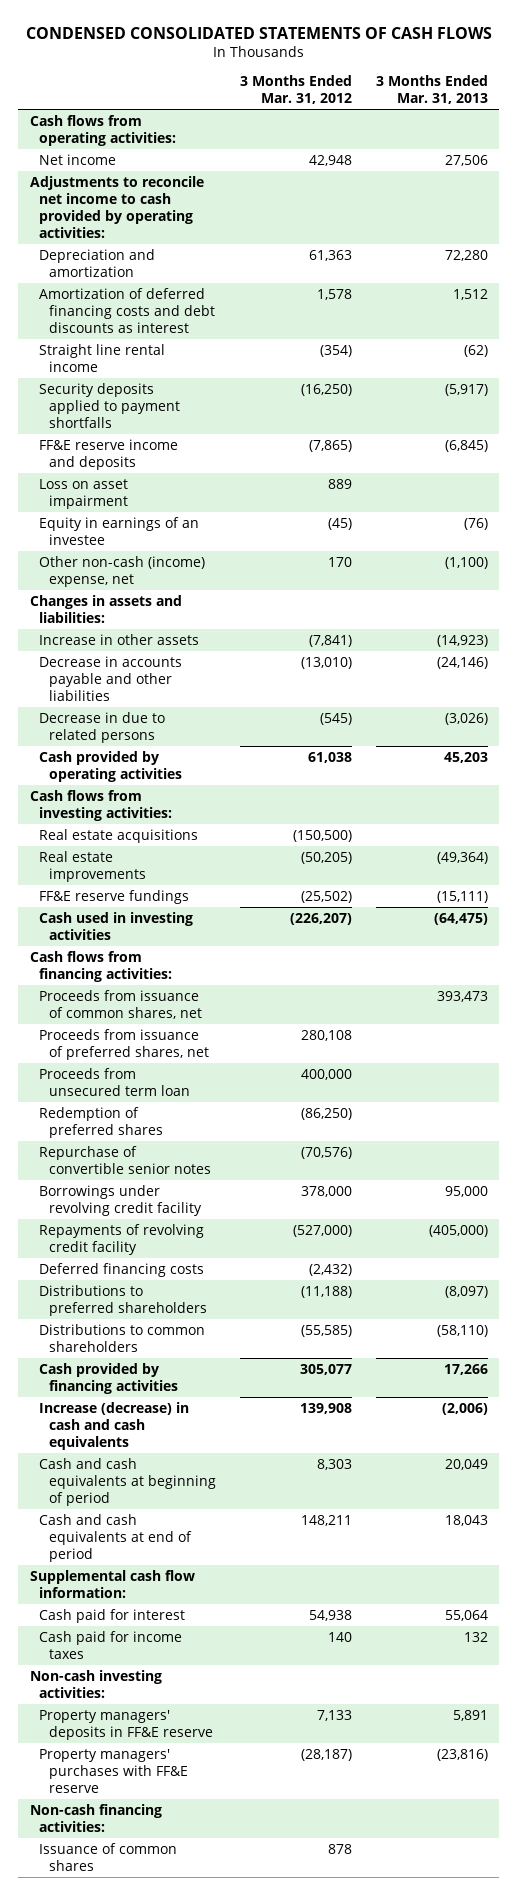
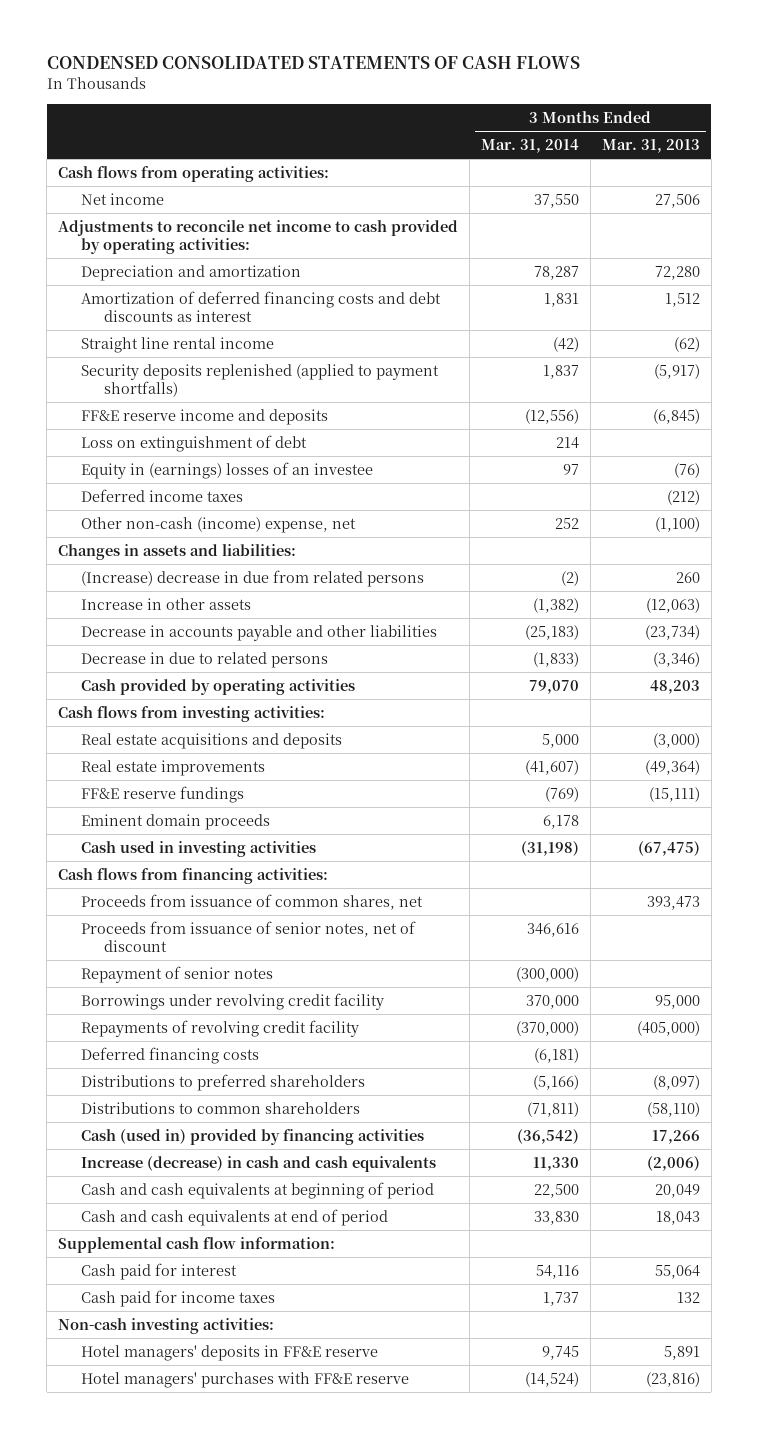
- | 3 Months Ended Mar. 31, 2012 | 3 Months Ended Mar. 31, 2013
+ | 3 Months Ended Mar. 31, 2014 | 3 Months Ended Mar. 31, 2013
- Security deposits applied to payment shortfalls | (16,250) | (5,917)
+ Security deposits replenished (applied to payment shortfalls) | 1,837 | (5,917)
- Loss on asset impairment | 889 |
- Equity in earnings of an investee | (45) | (76)
+ Loss on extinguishment of debt | 214 |
+ Equity in (earnings) losses of an investee | 97 | (76)
+ Deferred income taxes | | (212)
- Increase in other assets | (7,841) | (14,923)
- Decrease in accounts payable and other liabilities | (13,010) | (24,146)
- Decrease in due to related persons | (545) | (3,026)
- Cash provided by operating activities | 61,038 | 45,203
+ (Increase) decrease in due from related persons | (2) | 260
+ Increase in other assets | (1,382) | (12,063)
+ Decrease in accounts payable and other liabilities | (25,183) | (23,734)
+ Decrease in due to related persons | (1,833) | (3,346)
+ Cash provided by operating activities | 79,070 | 48,203
- Real estate acquisitions | (150,500) |
+ Real estate acquisitions and deposits | 5,000 | (3,000)
- Cash used in investing activities | (226,207) | (64,475)
+ Eminent domain proceeds | 6,178 |
+ Cash used in investing activities | (31,198) | (67,475)
- Proceeds from issuance of preferred shares, net | 280,108 |
- Proceeds from unsecured term loan | 400,000 |
- Redemption of preferred shares | (86,250) |
- Repurchase of convertible senior notes | (70,576) |
+ Proceeds from issuance of senior notes, net of discount | 346,616 |
+ Repayment of senior notes | (300,000) |
- Cash provided by financing activities | 305,077 | 17,266
+ Cash (used in) provided by financing activities | (36,542) | 17,266
- Property managers' deposits in FF&E reserve | 7,133 | 5,891
- Property managers' purchases with FF&E reserve | (28,187) | (23,816)
- Non-cash financing activities:
- Issuance of common shares | 878 |
+ Hotel managers' deposits in FF&E reserve | 9,745 | 5,891
+ Hotel managers' purchases with FF&E reserve | (14,524) | (23,816)

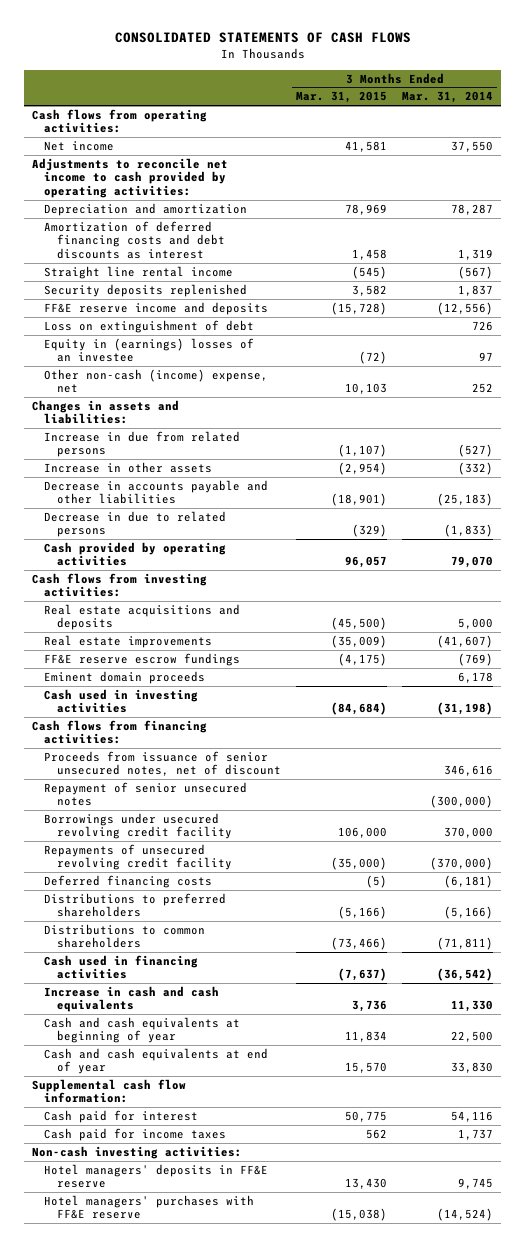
- CONDENSED CONSOLIDATED STATEMENTS OF CASH FLOWS
+ CONSOLIDATED STATEMENTS OF CASH FLOWS
- | 3 Months Ended Mar. 31, 2014 | 3 Months Ended Mar. 31, 2013
+ | 3 Months Ended Mar. 31, 2015 | 3 Months Ended Mar. 31, 2014
- Amortization of deferred financing costs and debt discounts as interest | 1,831 | 1,512
- Straight line rental income | (42) | (62)
- Security deposits replenished (applied to payment shortfalls) | 1,837 | (5,917)
+ Amortization of deferred financing costs and debt discounts as interest | 1,458 | 1,319
+ Straight line rental income | (545) | (567)
+ Security deposits replenished | 3,582 | 1,837
- Loss on extinguishment of debt | 214 |
+ Loss on extinguishment of debt | | 726
- Deferred income taxes | | (212)
- (Increase) decrease in due from related persons | (2) | 260
- Increase in other assets | (1,382) | (12,063)
+ Increase in due from related persons | (1,107) | (527)
+ Increase in other assets | (2,954) | (332)
- FF&E reserve fundings | (769) | (15,111)
+ FF&E reserve escrow fundings | (4,175) | (769)
- Proceeds from issuance of common shares, net | | 393,473
- Proceeds from issuance of senior notes, net of discount | 346,616 |
- Repayment of senior notes | (300,000) |
- Borrowings under revolving credit facility | 370,000 | 95,000
- Repayments of revolving credit facility | (370,000) | (405,000)
+ Proceeds from issuance of senior unsecured notes, net of discount | | 346,616
+ Repayment of senior unsecured notes | | (300,000)
+ Borrowings under usecured revolving credit facility | 106,000 | 370,000
+ Repayments of unsecured revolving credit facility | (35,000) | (370,000)
- Cash (used in) provided by financing activities | (36,542) | 17,266
- Increase (decrease) in cash and cash equivalents | 11,330 | (2,006)
- Cash and cash equivalents at beginning of period | 22,500 | 20,049
- Cash and cash equivalents at end of period | 33,830 | 18,043
+ Cash used in financing activities | (7,637) | (36,542)
+ Increase in cash and cash equivalents | 3,736 | 11,330
+ Cash and cash equivalents at beginning of year | 11,834 | 22,500
+ Cash and cash equivalents at end of year | 15,570 | 33,830

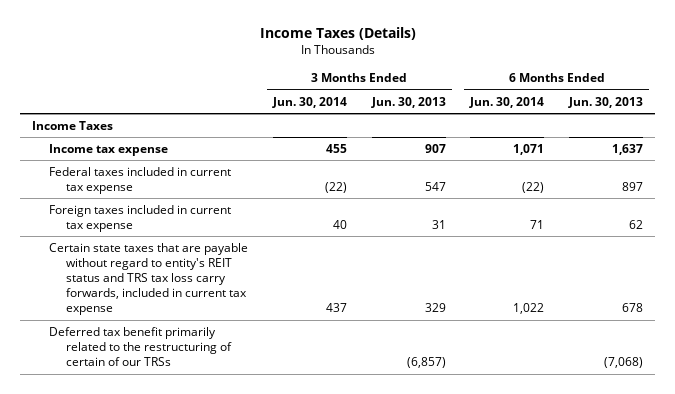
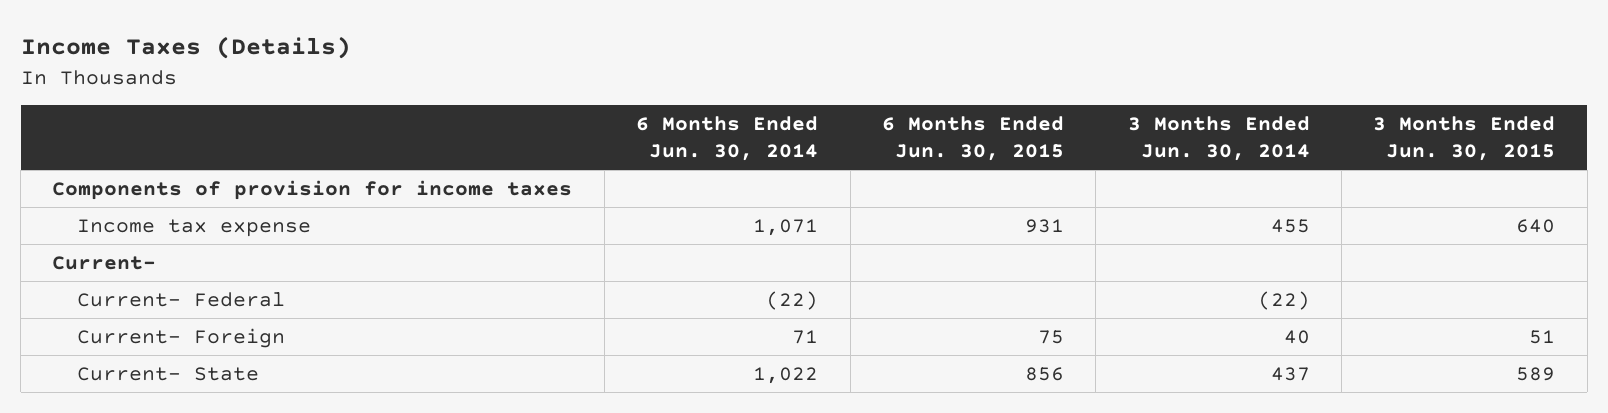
- | 3 Months Ended Jun. 30, 2014 | 3 Months Ended Jun. 30, 2013 | 6 Months Ended Jun. 30, 2014 | 6 Months Ended Jun. 30, 2013
+ | 6 Months Ended Jun. 30, 2014 | 6 Months Ended Jun. 30, 2015 | 3 Months Ended Jun. 30, 2014 | 3 Months Ended Jun. 30, 2015
- Income Taxes
+ Components of provision for income taxes
- Federal taxes included in current tax expense | (22) | 547 | (22) | 897
- Foreign taxes included in current tax expense | 40 | 31 | 71 | 62
- Certain state taxes that are payable without regard to entity's REIT status and TRS tax loss carry forwards, included in current tax expense | 437 | 329 | 1,022 | 678
- Deferred tax benefit primarily related to the restructuring of certain of our TRSs | | (6,857) | | (7,068)
+ Current-
+ Current- Federal | (22) | | (22) |
+ Current- Foreign | 71 | 75 | 40 | 51
+ Current- State | 1,022 | 856 | 437 | 589

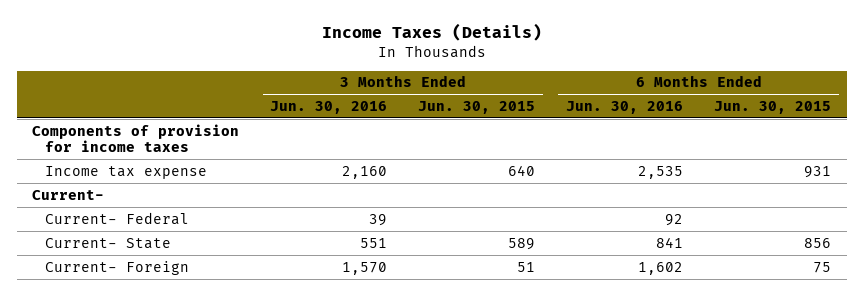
- | 6 Months Ended Jun. 30, 2014 | 6 Months Ended Jun. 30, 2015 | 3 Months Ended Jun. 30, 2014 | 3 Months Ended Jun. 30, 2015
+ | 3 Months Ended Jun. 30, 2016 | 3 Months Ended Jun. 30, 2015 | 6 Months Ended Jun. 30, 2016 | 6 Months Ended Jun. 30, 2015
moved down: Current- Foreign | 1,570 | 51 | 1,602 | 75

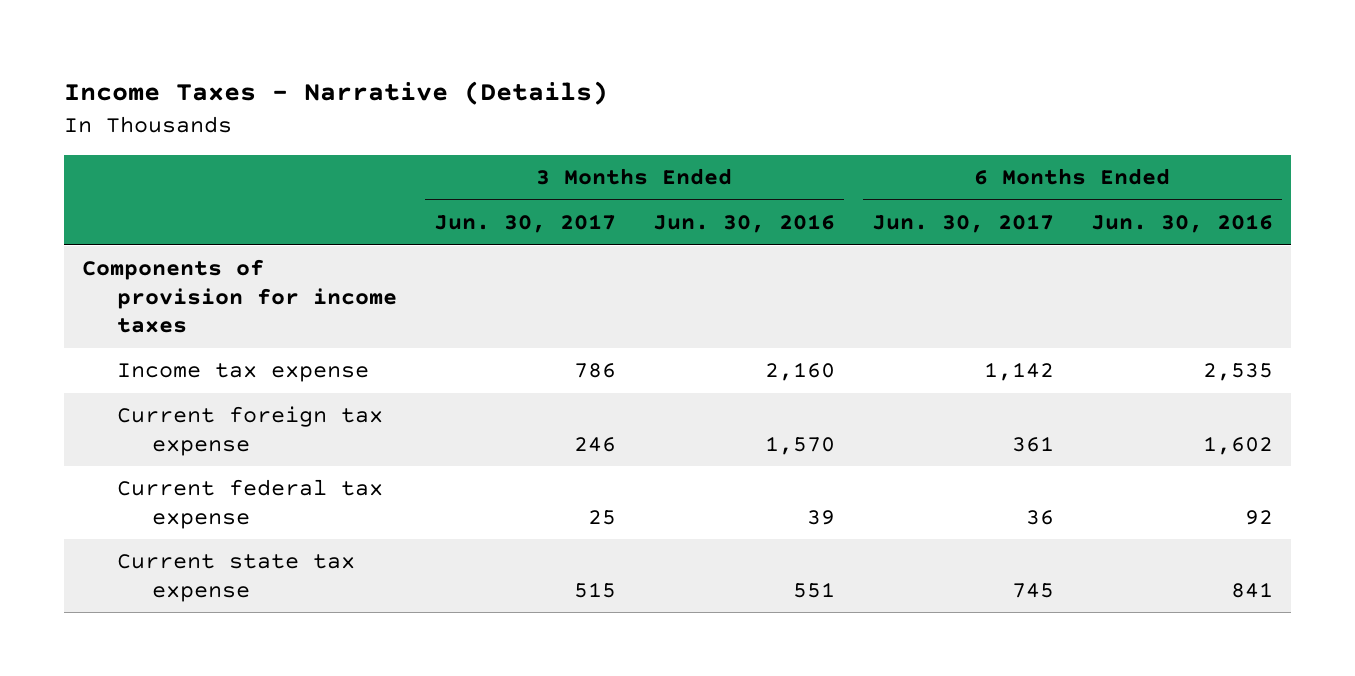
- Income Taxes (Details)
+ Income Taxes - Narrative (Details)
- | 3 Months Ended Jun. 30, 2016 | 3 Months Ended Jun. 30, 2015 | 6 Months Ended Jun. 30, 2016 | 6 Months Ended Jun. 30, 2015
+ | 3 Months Ended Jun. 30, 2017 | 3 Months Ended Jun. 30, 2016 | 6 Months Ended Jun. 30, 2017 | 6 Months Ended Jun. 30, 2016
- Current-
- Current- Federal | 39 | | 92 |
- Current- State | 551 | 589 | 841 | 856
- Current- Foreign | 1,570 | 51 | 1,602 | 75
+ Current foreign tax expense | 246 | 1,570 | 361 | 1,602
+ Current federal tax expense | 25 | 39 | 36 | 92
+ Current state tax expense | 515 | 551 | 745 | 841

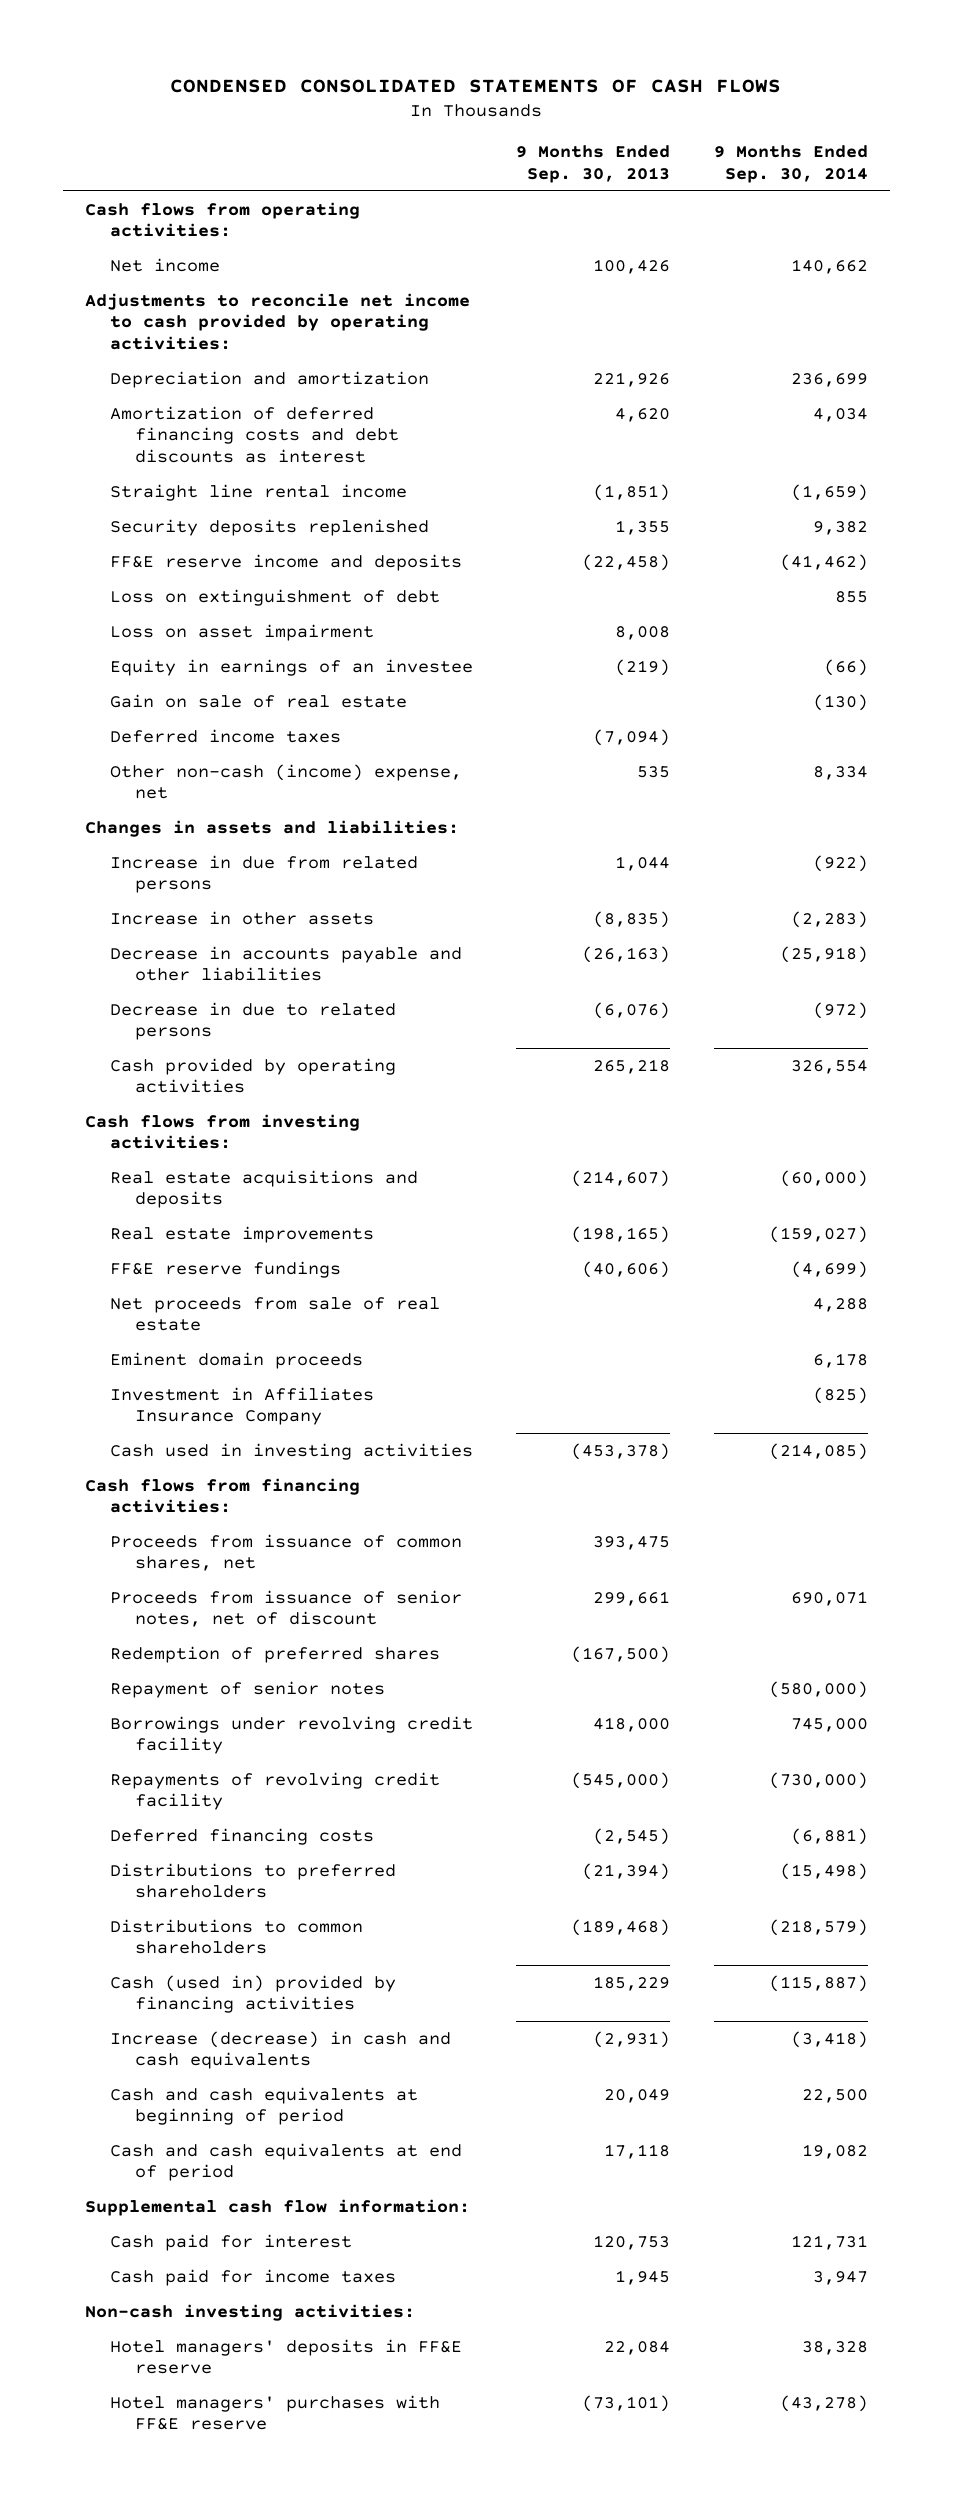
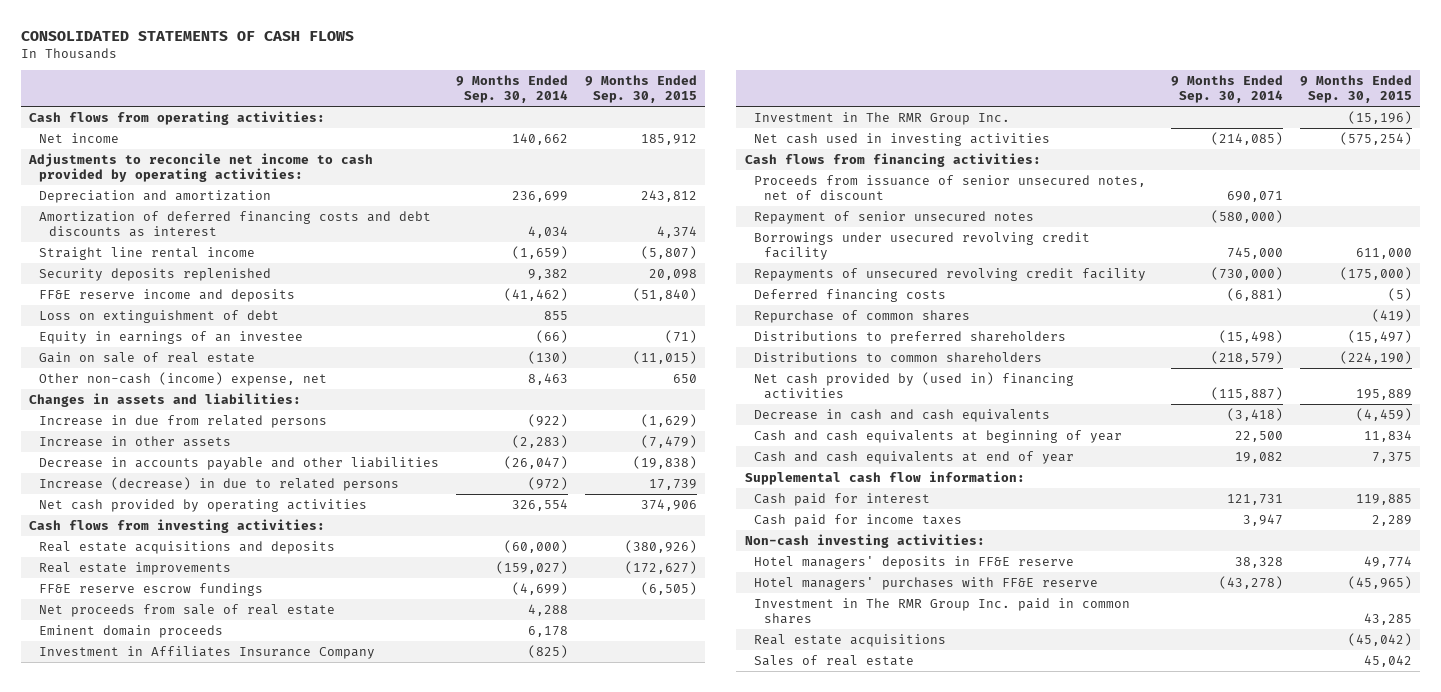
- CONDENSED CONSOLIDATED STATEMENTS OF CASH FLOWS
+ CONSOLIDATED STATEMENTS OF CASH FLOWS
- | 9 Months Ended Sep. 30, 2013 | 9 Months Ended Sep. 30, 2014
+ | 9 Months Ended Sep. 30, 2014 | 9 Months Ended Sep. 30, 2015
- Loss on asset impairment | 8,008 |
- Deferred income taxes | (7,094) |
- Other non-cash (income) expense, net | 535 | 8,334
+ Other non-cash (income) expense, net | 8,463 | 650
- Decrease in accounts payable and other liabilities | (26,163) | (25,918)
- Decrease in due to related persons | (6,076) | (972)
- Cash provided by operating activities | 265,218 | 326,554
+ Decrease in accounts payable and other liabilities | (26,047) | (19,838)
+ Increase (decrease) in due to related persons | (972) | 17,739
+ Net cash provided by operating activities | 326,554 | 374,906
- FF&E reserve fundings | (40,606) | (4,699)
+ FF&E reserve escrow fundings | (4,699) | (6,505)
- Cash used in investing activities | (453,378) | (214,085)
+ Investment in The RMR Group Inc. | | (15,196)
+ Net cash used in investing activities | (214,085) | (575,254)
- Proceeds from issuance of common shares, net | 393,475 |
- Proceeds from issuance of senior notes, net of discount | 299,661 | 690,071
- Redemption of preferred shares | (167,500) |
- Repayment of senior notes | | (580,000)
- Borrowings under revolving credit facility | 418,000 | 745,000
- Repayments of revolving credit facility | (545,000) | (730,000)
+ Proceeds from issuance of senior unsecured notes, net of discount | 690,071 |
+ Repayment of senior unsecured notes | (580,000) |
+ Borrowings under usecured revolving credit facility | 745,000 | 611,000
+ Repayments of unsecured revolving credit facility | (730,000) | (175,000)
+ Repurchase of common shares | | (419)
- Cash (used in) provided by financing activities | 185,229 | (115,887)
- Increase (decrease) in cash and cash equivalents | (2,931) | (3,418)
- Cash and cash equivalents at beginning of period | 20,049 | 22,500
- Cash and cash equivalents at end of period | 17,118 | 19,082
+ Net cash provided by (used in) financing activities | (115,887) | 195,889
+ Decrease in cash and cash equivalents | (3,418) | (4,459)
+ Cash and cash equivalents at beginning of year | 22,500 | 11,834
+ Cash and cash equivalents at end of year | 19,082 | 7,375
+ Investment in The RMR Group Inc. paid in common shares | | 43,285
+ Real estate acquisitions | | (45,042)
+ Sales of real estate | | 45,042

